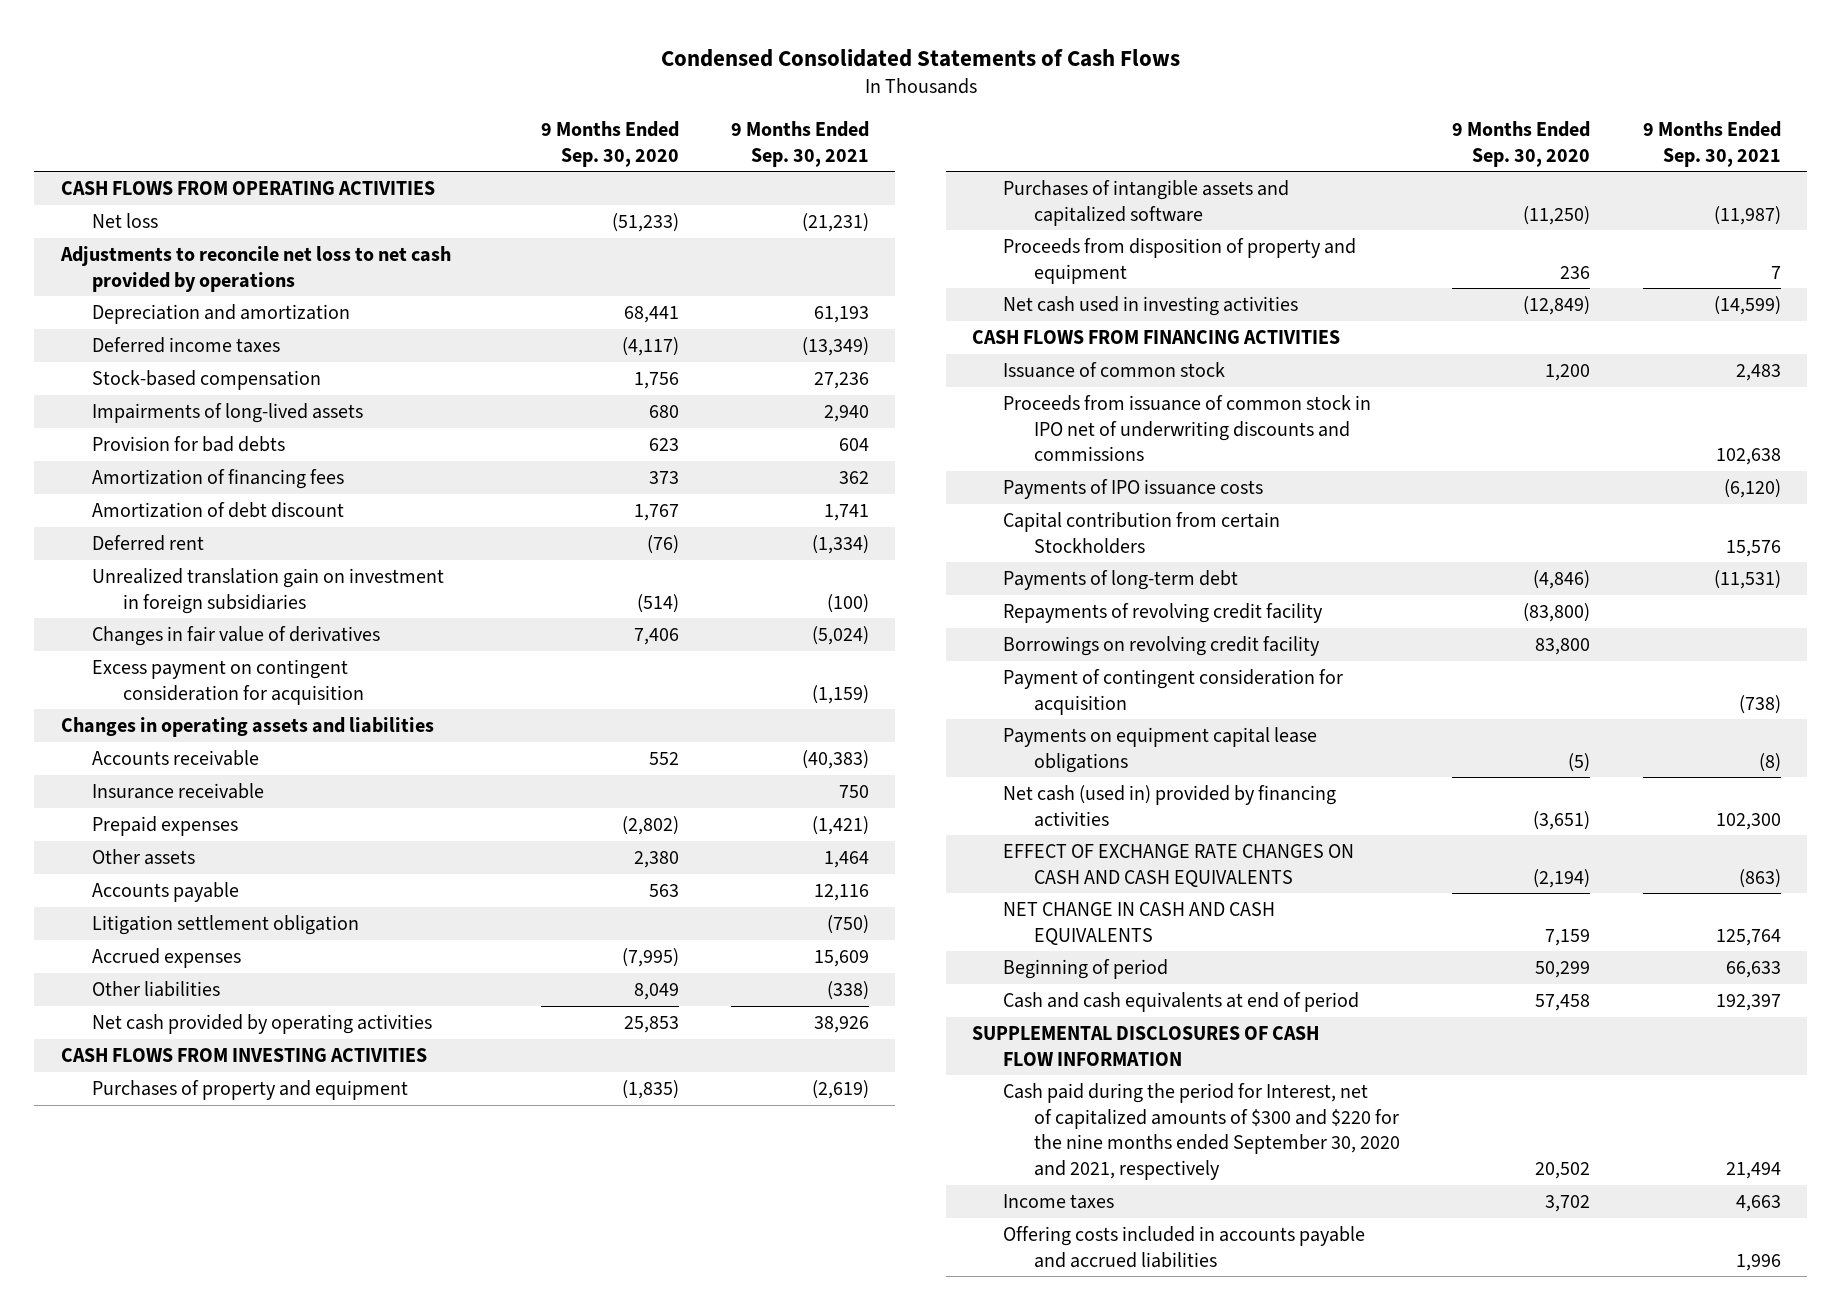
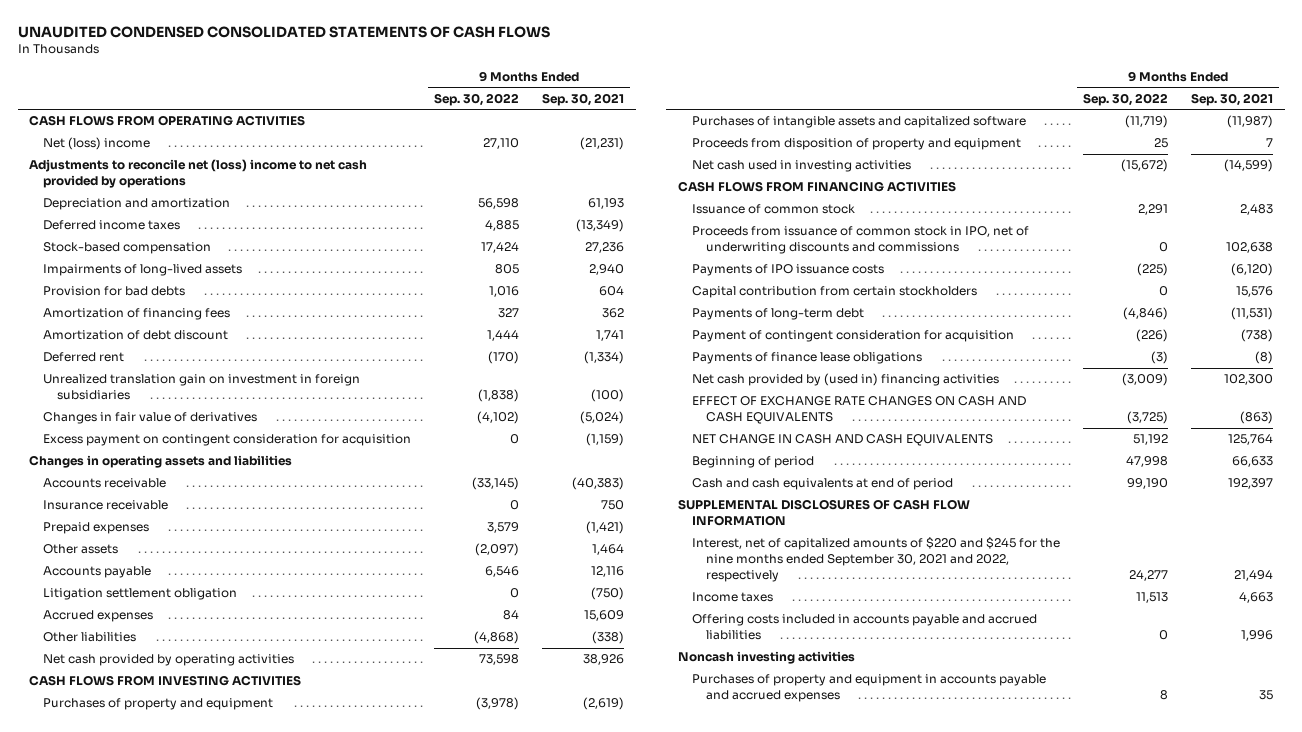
- Condensed Consolidated Statements of Cash Flows
+ UNAUDITED CONDENSED CONSOLIDATED STATEMENTS OF CASH FLOWS
- | 9 Months Ended Sep. 30, 2020 | 9 Months Ended Sep. 30, 2021
+ | 9 Months Ended Sep. 30, 2022 | 9 Months Ended Sep. 30, 2021
- Net loss | (51,233) | (21,231)
- Adjustments to reconcile net loss to net cash provided by operations
+ Net (loss) income | 27,110 | (21,231)
+ Adjustments to reconcile net (loss) income to net cash provided by operations
- Proceeds from issuance of common stock in IPO net of underwriting discounts and commissions | | 102,638
+ Proceeds from issuance of common stock in IPO, net of underwriting discounts and commissions | 0 | 102,638
- Capital contribution from certain Stockholders | | 15,576
+ Capital contribution from certain stockholders | 0 | 15,576
- Repayments of revolving credit facility | (83,800) |
- Borrowings on revolving credit facility | 83,800 |
- Payments on equipment capital lease obligations | (5) | (8)
- Net cash (used in) provided by financing activities | (3,651) | 102,300
+ Payments of finance lease obligations | (3) | (8)
+ Net cash provided by (used in) financing activities | (3,009) | 102,300
- Cash paid during the period for Interest, net of capitalized amounts of $300 and $220 for the nine months ended September 30, 2020 and 2021, respectively | 20,502 | 21,494
+ Interest, net of capitalized amounts of $220 and $245 for the nine months ended September 30, 2021 and 2022, respectively | 24,277 | 21,494
+ Noncash investing activities
+ Purchases of property and equipment in accounts payable and accrued expenses | 8 | 35

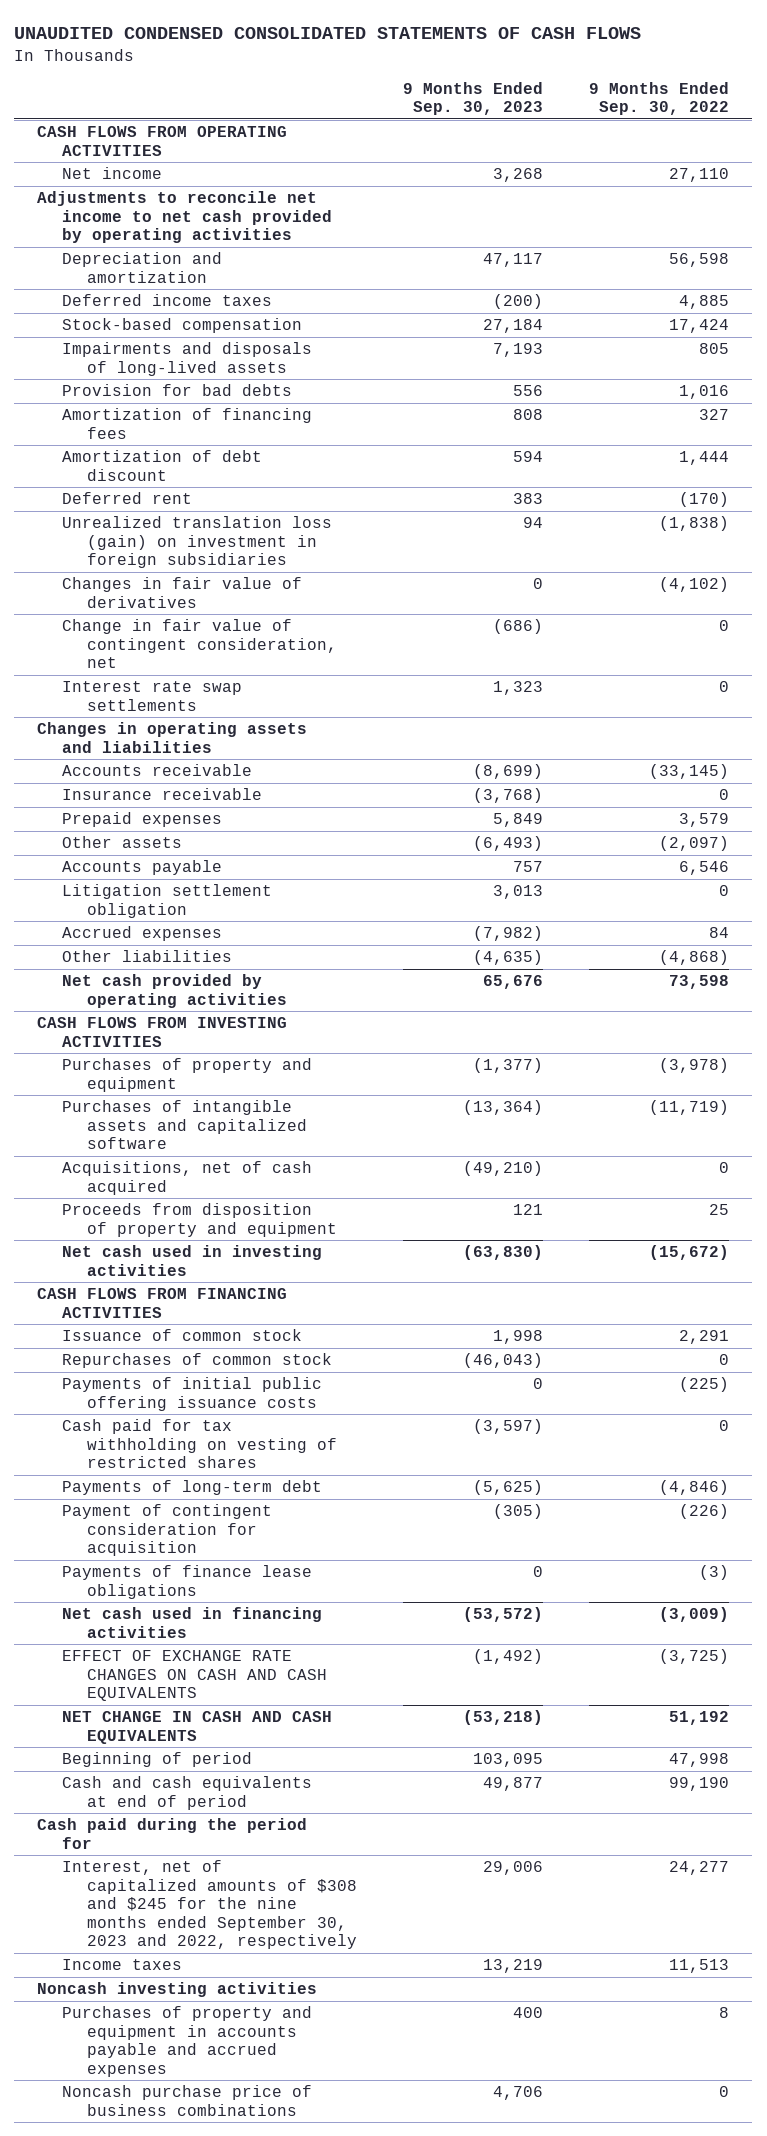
- | 9 Months Ended Sep. 30, 2022 | 9 Months Ended Sep. 30, 2021
+ | 9 Months Ended Sep. 30, 2023 | 9 Months Ended Sep. 30, 2022
- Net (loss) income | 27,110 | (21,231)
- Adjustments to reconcile net (loss) income to net cash provided by operations
+ Net income | 3,268 | 27,110
+ Adjustments to reconcile net income to net cash provided by operating activities
- Impairments of long-lived assets | 805 | 2,940
+ Impairments and disposals of long-lived assets | 7,193 | 805
- Unrealized translation gain on investment in foreign subsidiaries | (1,838) | (100)
+ Unrealized translation loss (gain) on investment in foreign subsidiaries | 94 | (1,838)
- Excess payment on contingent consideration for acquisition | 0 | (1,159)
+ Change in fair value of contingent consideration, net | (686) | 0
+ Interest rate swap settlements | 1,323 | 0
+ Acquisitions, net of cash acquired | (49,210) | 0
- Proceeds from issuance of common stock in IPO, net of underwriting discounts and commissions | 0 | 102,638
- Payments of IPO issuance costs | (225) | (6,120)
- Capital contribution from certain stockholders | 0 | 15,576
+ Repurchases of common stock | (46,043) | 0
+ Payments of initial public offering issuance costs | 0 | (225)
+ Cash paid for tax withholding on vesting of restricted shares | (3,597) | 0
- Net cash provided by (used in) financing activities | (3,009) | 102,300
+ Net cash used in financing activities | (53,572) | (3,009)
- SUPPLEMENTAL DISCLOSURES OF CASH FLOW INFORMATION
- Interest, net of capitalized amounts of $220 and $245 for the nine months ended September 30, 2021 and 2022, respectively | 24,277 | 21,494
+ Cash paid during the period for
+ Interest, net of capitalized amounts of $308 and $245 for the nine months ended September 30, 2023 and 2022, respectively | 29,006 | 24,277
- Offering costs included in accounts payable and accrued liabilities | 0 | 1,996
+ Noncash purchase price of business combinations | 4,706 | 0

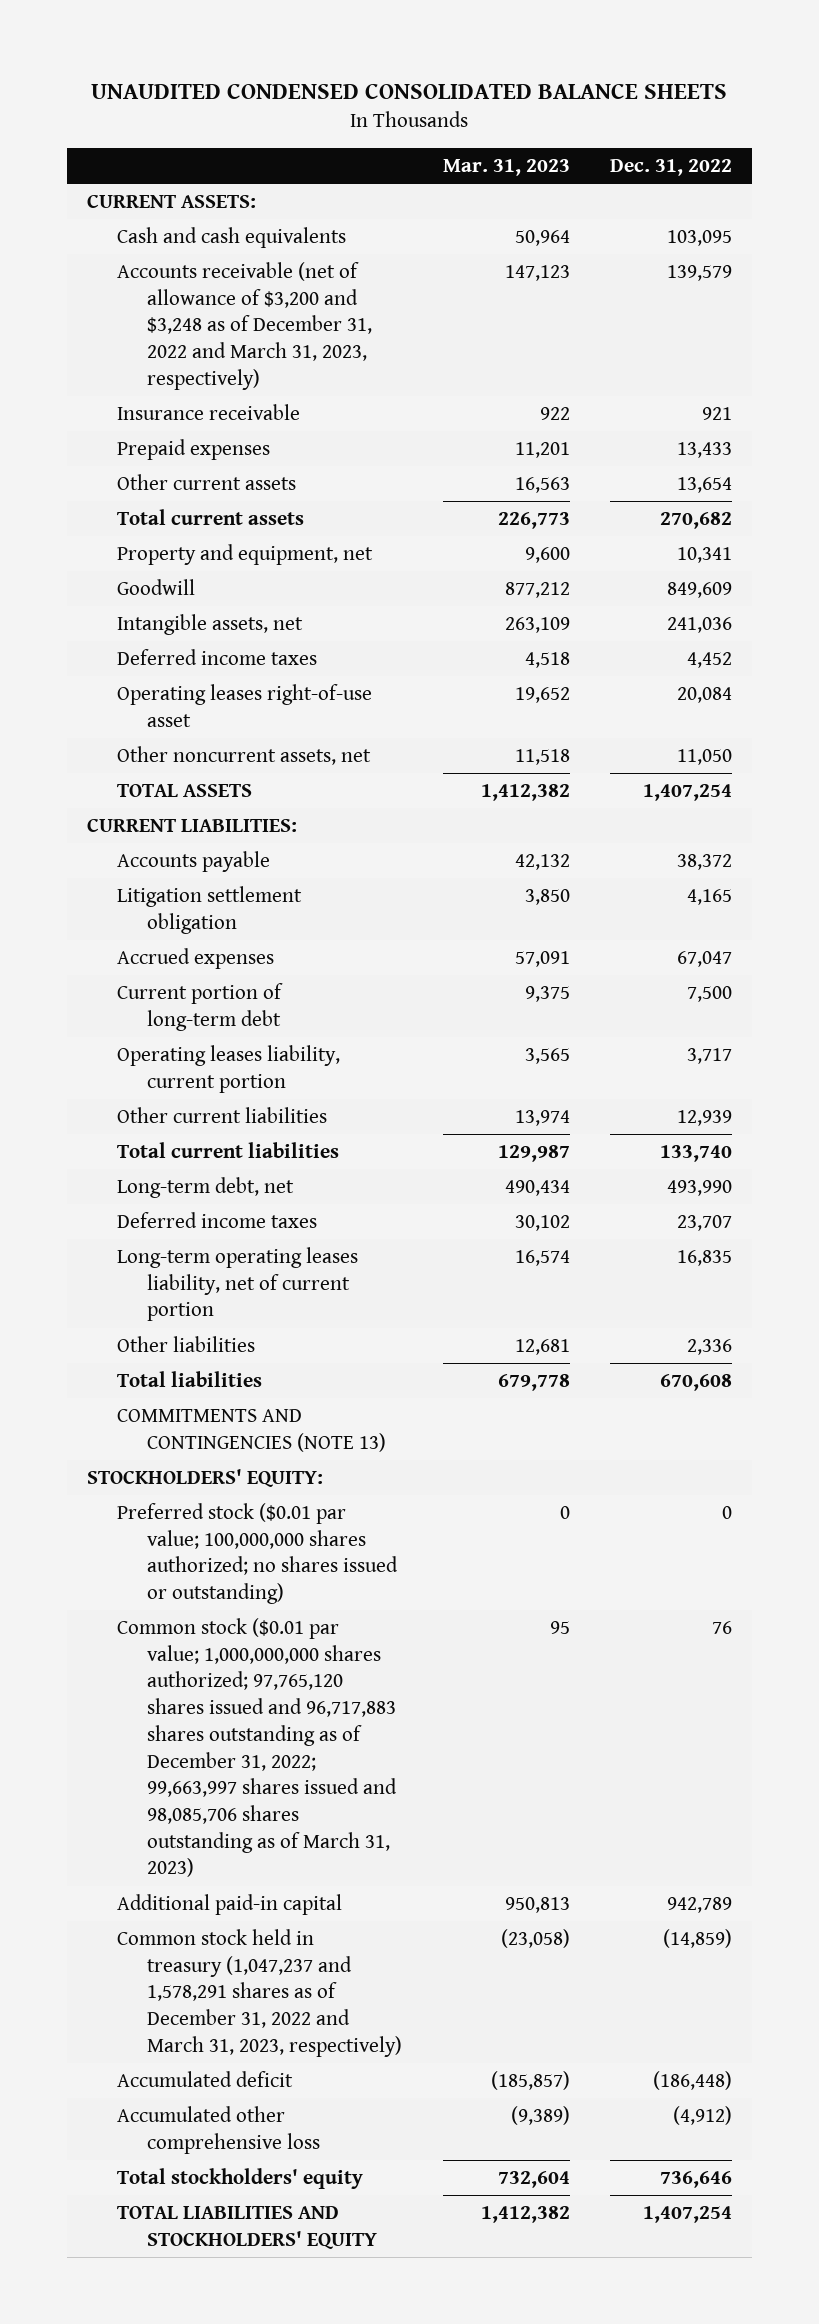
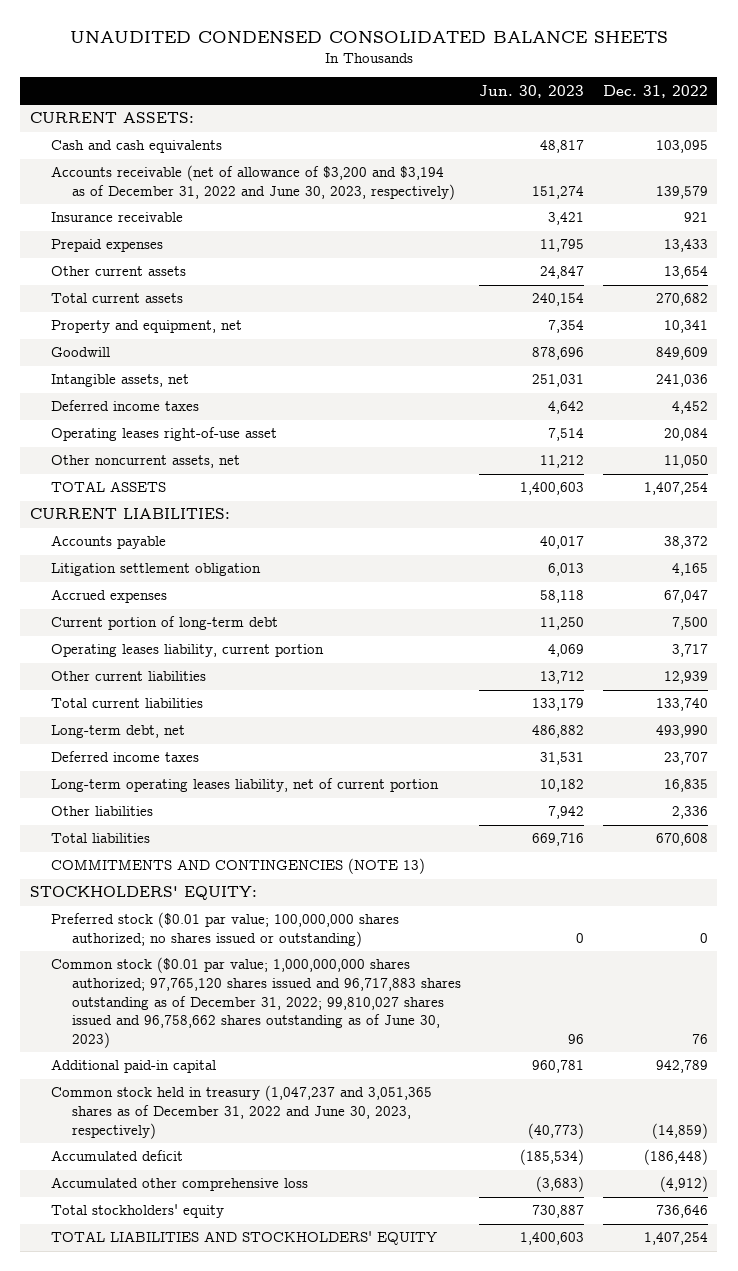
- | Mar. 31, 2023 | Dec. 31, 2022
+ | Jun. 30, 2023 | Dec. 31, 2022
- Accounts receivable (net of allowance of $3,200 and $3,248 as of December 31, 2022 and March 31, 2023, respectively) | 147,123 | 139,579
+ Accounts receivable (net of allowance of $3,200 and $3,194 as of December 31, 2022 and June 30, 2023, respectively) | 151,274 | 139,579
- Common stock ($0.01 par value; 1,000,000,000 shares authorized; 97,765,120 shares issued and 96,717,883 shares outstanding as of December 31, 2022; 99,663,997 shares issued and 98,085,706 shares outstanding as of March 31, 2023) | 95 | 76
+ Common stock ($0.01 par value; 1,000,000,000 shares authorized; 97,765,120 shares issued and 96,717,883 shares outstanding as of December 31, 2022; 99,810,027 shares issued and 96,758,662 shares outstanding as of June 30, 2023) | 96 | 76
- Common stock held in treasury (1,047,237 and 1,578,291 shares as of December 31, 2022 and March 31, 2023, respectively) | (23,058) | (14,859)
+ Common stock held in treasury (1,047,237 and 3,051,365 shares as of December 31, 2022 and June 30, 2023, respectively) | (40,773) | (14,859)

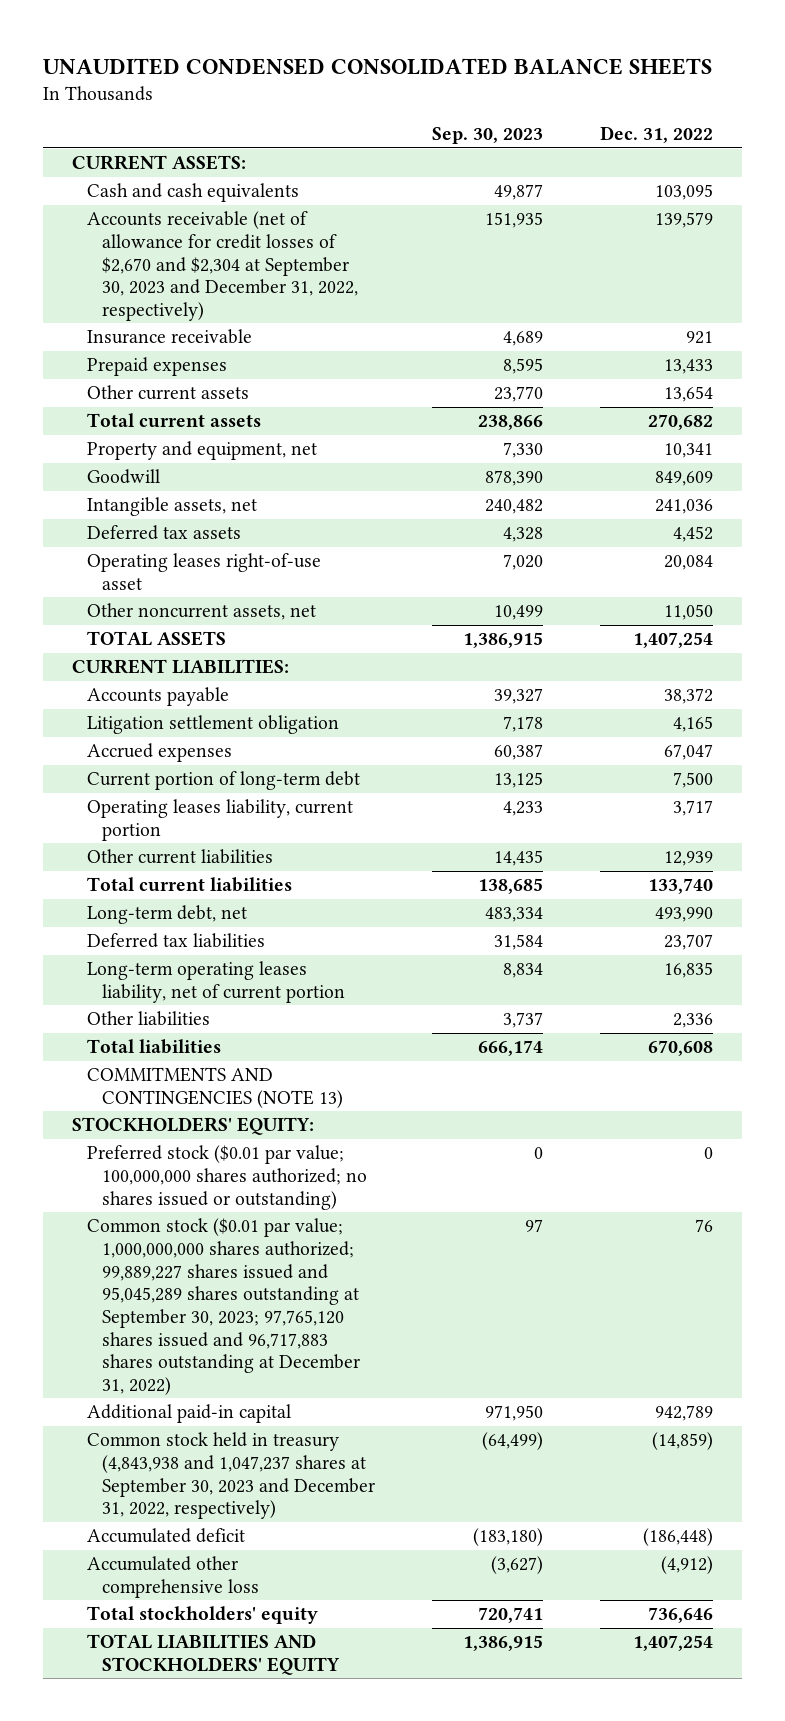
- | Jun. 30, 2023 | Dec. 31, 2022
+ | Sep. 30, 2023 | Dec. 31, 2022
- Accounts receivable (net of allowance of $3,200 and $3,194 as of December 31, 2022 and June 30, 2023, respectively) | 151,274 | 139,579
+ Accounts receivable (net of allowance for credit losses of $2,670 and $2,304 at September 30, 2023 and December 31, 2022, respectively) | 151,935 | 139,579
- Deferred income taxes | 4,642 | 4,452
+ Deferred tax assets | 4,328 | 4,452
- Deferred income taxes | 31,531 | 23,707
+ Deferred tax liabilities | 31,584 | 23,707
- Common stock ($0.01 par value; 1,000,000,000 shares authorized; 97,765,120 shares issued and 96,717,883 shares outstanding as of December 31, 2022; 99,810,027 shares issued and 96,758,662 shares outstanding as of June 30, 2023) | 96 | 76
+ Common stock ($0.01 par value; 1,000,000,000 shares authorized; 99,889,227 shares issued and 95,045,289 shares outstanding at September 30, 2023; 97,765,120 shares issued and 96,717,883 shares outstanding at December 31, 2022) | 97 | 76
- Common stock held in treasury (1,047,237 and 3,051,365 shares as of December 31, 2022 and June 30, 2023, respectively) | (40,773) | (14,859)
+ Common stock held in treasury (4,843,938 and 1,047,237 shares at September 30, 2023 and December 31, 2022, respectively) | (64,499) | (14,859)

